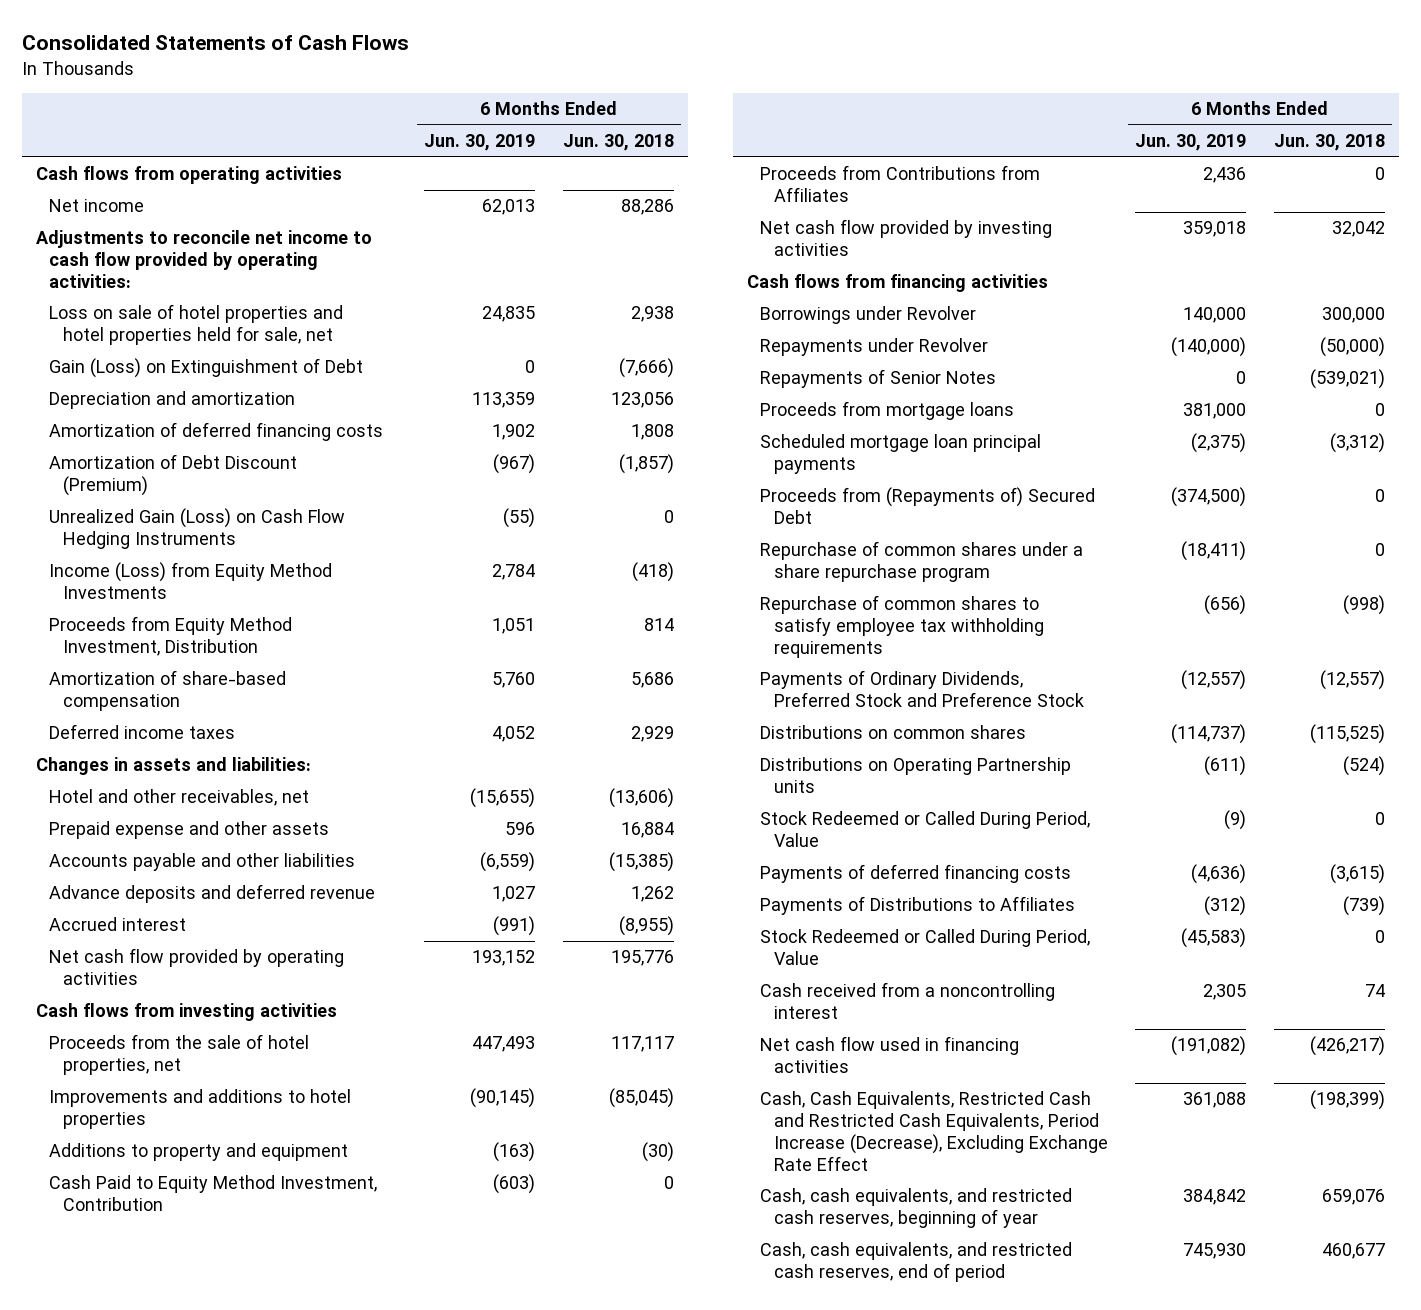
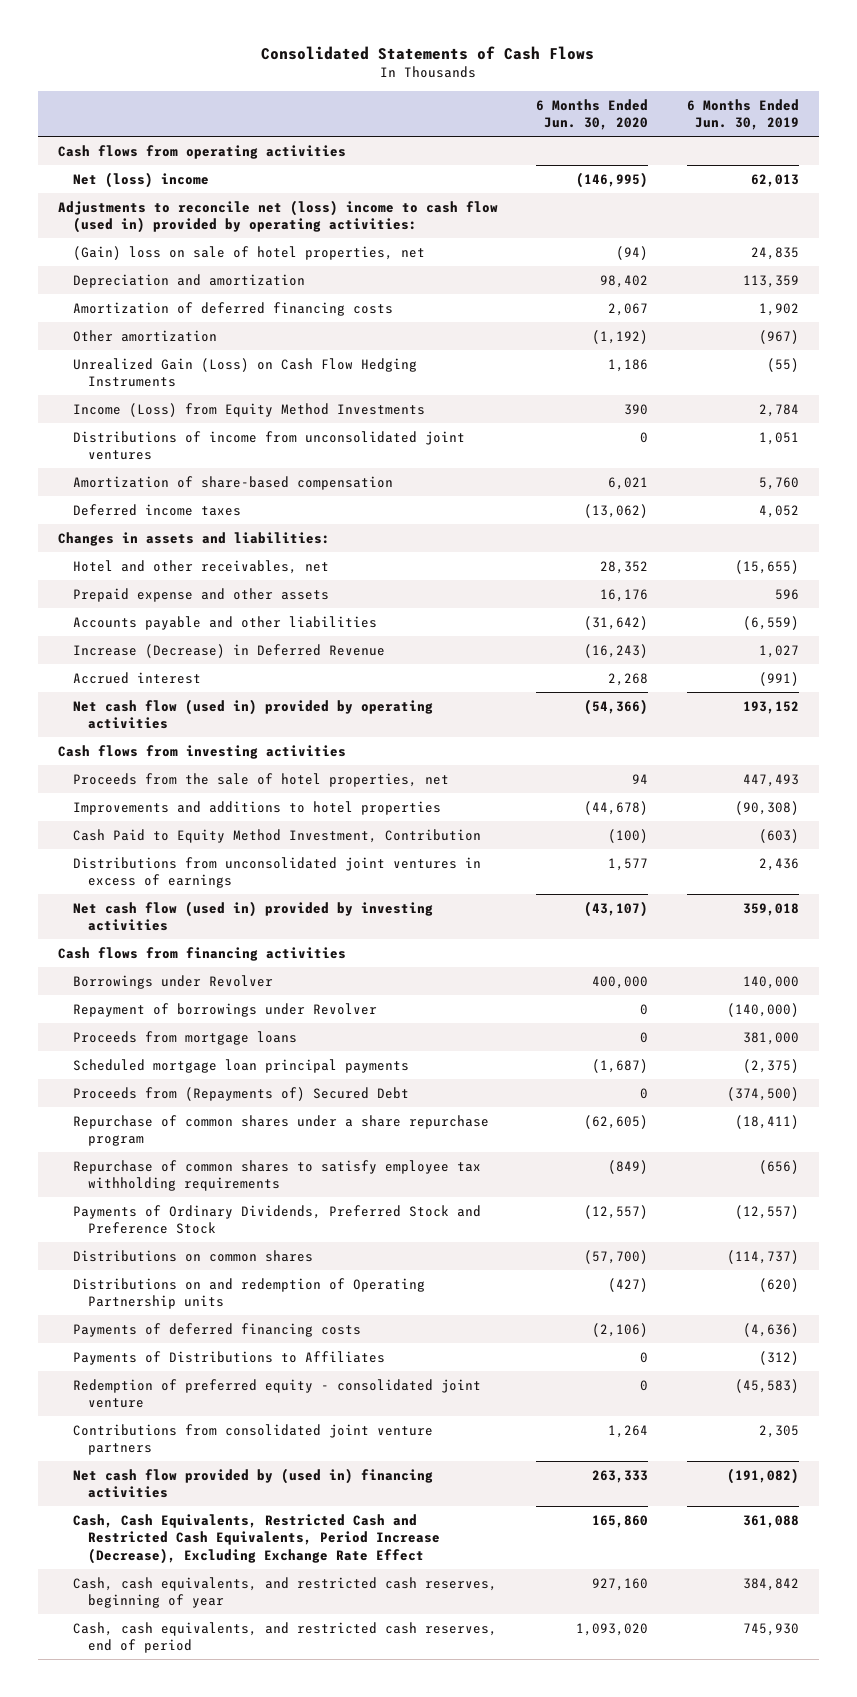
- | 6 Months Ended Jun. 30, 2019 | 6 Months Ended Jun. 30, 2018
+ | 6 Months Ended Jun. 30, 2020 | 6 Months Ended Jun. 30, 2019
- Net income | 62,013 | 88,286
- Adjustments to reconcile net income to cash flow provided by operating activities:
- Loss on sale of hotel properties and hotel properties held for sale, net | 24,835 | 2,938
- Gain (Loss) on Extinguishment of Debt | 0 | (7,666)
+ Net (loss) income | (146,995) | 62,013
+ Adjustments to reconcile net (loss) income to cash flow (used in) provided by operating activities:
+ (Gain) loss on sale of hotel properties, net | (94) | 24,835
- Amortization of Debt Discount (Premium) | (967) | (1,857)
+ Other amortization | (1,192) | (967)
- Proceeds from Equity Method Investment, Distribution | 1,051 | 814
+ Distributions of income from unconsolidated joint ventures | 0 | 1,051
- Advance deposits and deferred revenue | 1,027 | 1,262
+ Increase (Decrease) in Deferred Revenue | (16,243) | 1,027
- Net cash flow provided by operating activities | 193,152 | 195,776
+ Net cash flow (used in) provided by operating activities | (54,366) | 193,152
- Improvements and additions to hotel properties | (90,145) | (85,045)
- Additions to property and equipment | (163) | (30)
+ Improvements and additions to hotel properties | (44,678) | (90,308)
- Proceeds from Contributions from Affiliates | 2,436 | 0
- Net cash flow provided by investing activities | 359,018 | 32,042
+ Distributions from unconsolidated joint ventures in excess of earnings | 1,577 | 2,436
+ Net cash flow (used in) provided by investing activities | (43,107) | 359,018
- Repayments under Revolver | (140,000) | (50,000)
- Repayments of Senior Notes | 0 | (539,021)
+ Repayment of borrowings under Revolver | 0 | (140,000)
- Distributions on Operating Partnership units | (611) | (524)
- Stock Redeemed or Called During Period, Value | (9) | 0
+ Distributions on and redemption of Operating Partnership units | (427) | (620)
- Stock Redeemed or Called During Period, Value | (45,583) | 0
- Cash received from a noncontrolling interest | 2,305 | 74
- Net cash flow used in financing activities | (191,082) | (426,217)
+ Redemption of preferred equity - consolidated joint venture | 0 | (45,583)
+ Contributions from consolidated joint venture partners | 1,264 | 2,305
+ Net cash flow provided by (used in) financing activities | 263,333 | (191,082)

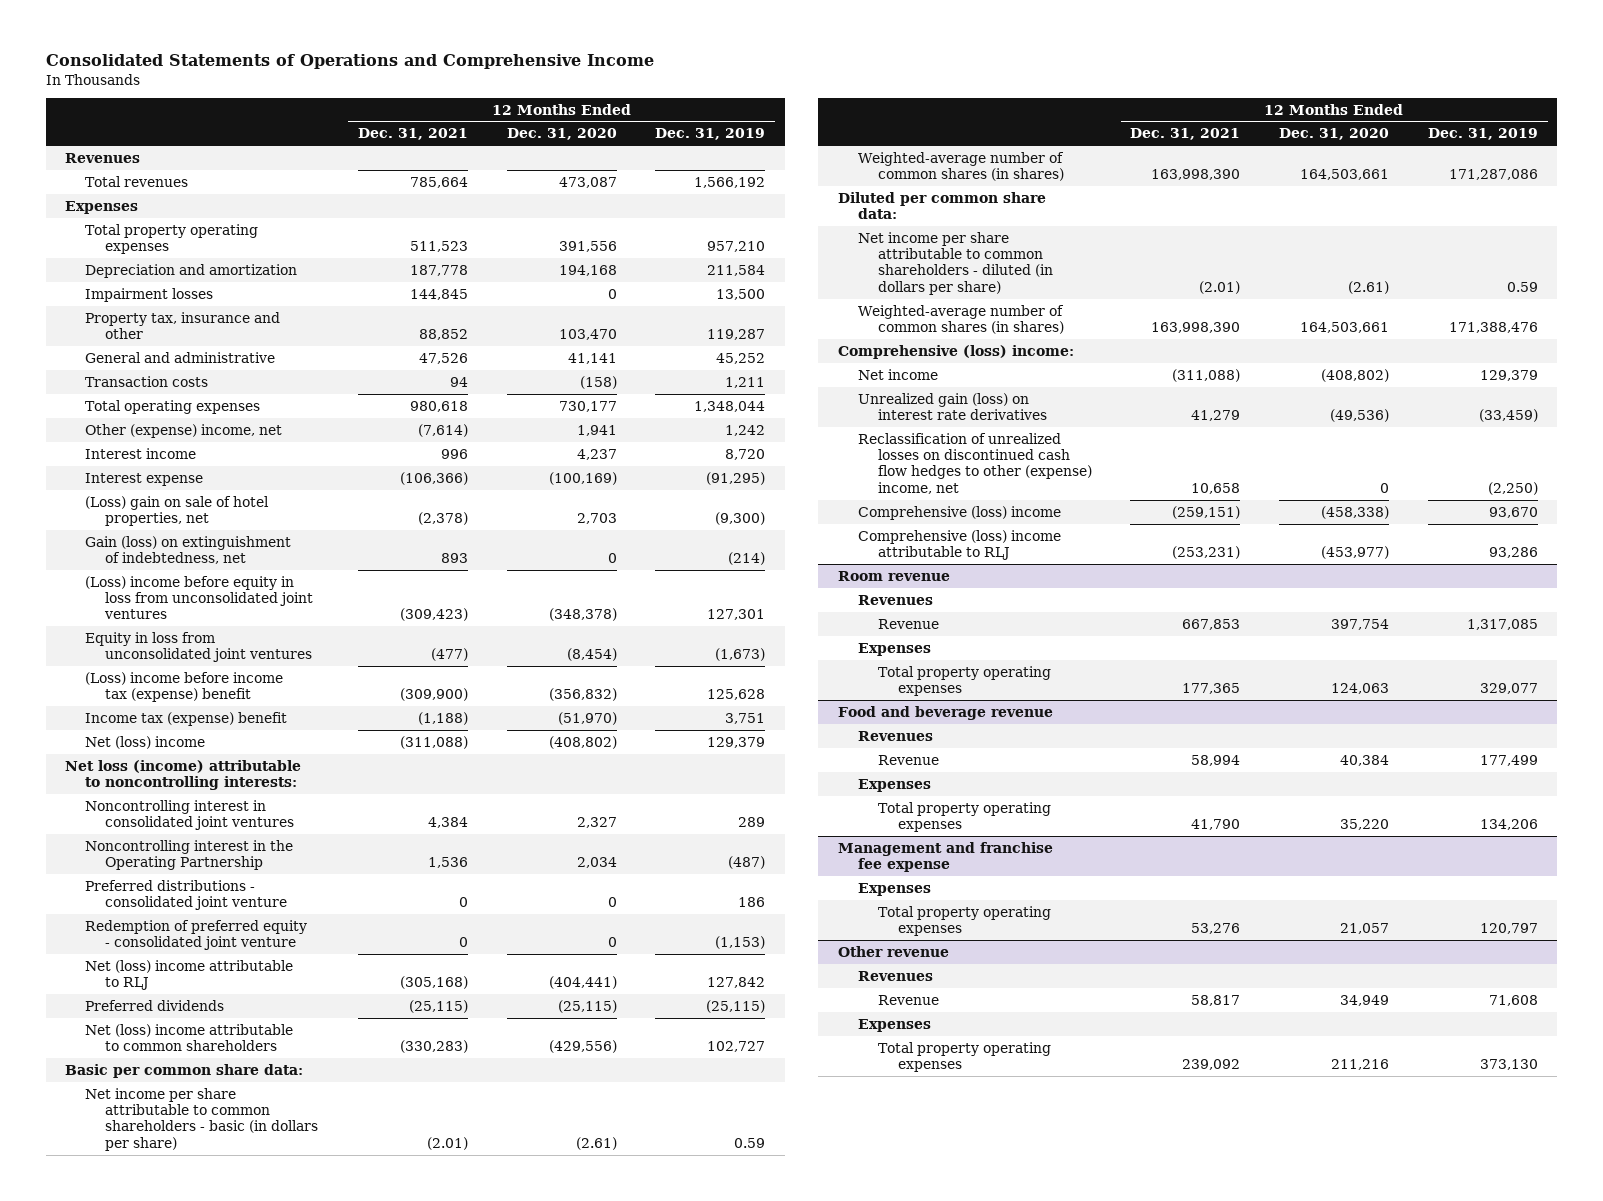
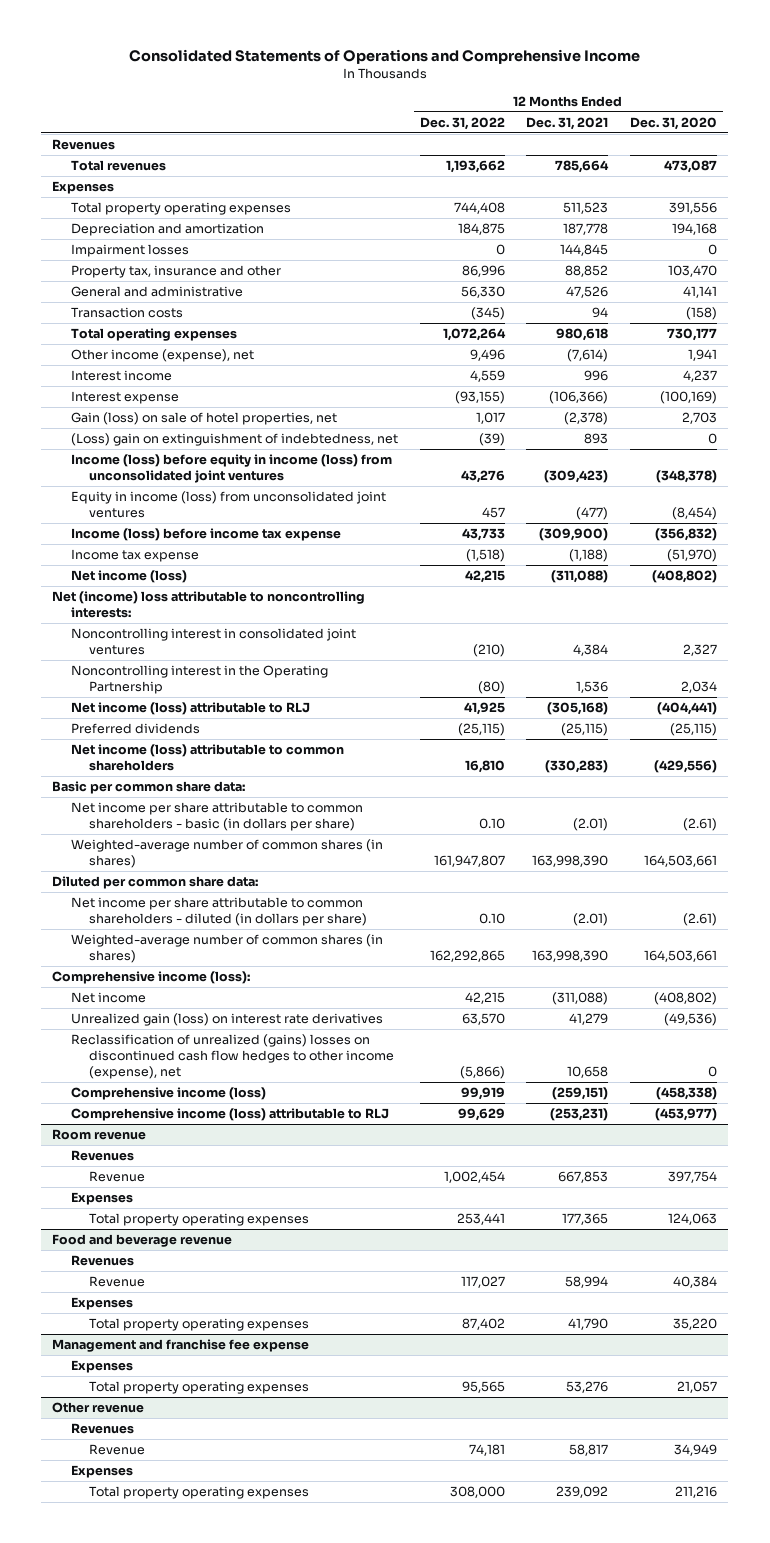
- | 12 Months Ended Dec. 31, 2021 | 12 Months Ended Dec. 31, 2020 | 12 Months Ended Dec. 31, 2019
+ | 12 Months Ended Dec. 31, 2022 | 12 Months Ended Dec. 31, 2021 | 12 Months Ended Dec. 31, 2020
- Other (expense) income, net | (7,614) | 1,941 | 1,242
+ Other income (expense), net | 9,496 | (7,614) | 1,941
- (Loss) gain on sale of hotel properties, net | (2,378) | 2,703 | (9,300)
- Gain (loss) on extinguishment of indebtedness, net | 893 | 0 | (214)
- (Loss) income before equity in loss from unconsolidated joint ventures | (309,423) | (348,378) | 127,301
- Equity in loss from unconsolidated joint ventures | (477) | (8,454) | (1,673)
- (Loss) income before income tax (expense) benefit | (309,900) | (356,832) | 125,628
- Income tax (expense) benefit | (1,188) | (51,970) | 3,751
- Net (loss) income | (311,088) | (408,802) | 129,379
- Net loss (income) attributable to noncontrolling interests:
+ Gain (loss) on sale of hotel properties, net | 1,017 | (2,378) | 2,703
+ (Loss) gain on extinguishment of indebtedness, net | (39) | 893 | 0
+ Income (loss) before equity in income (loss) from unconsolidated joint ventures | 43,276 | (309,423) | (348,378)
+ Equity in income (loss) from unconsolidated joint ventures | 457 | (477) | (8,454)
+ Income (loss) before income tax expense | 43,733 | (309,900) | (356,832)
+ Income tax expense | (1,518) | (1,188) | (51,970)
+ Net income (loss) | 42,215 | (311,088) | (408,802)
+ Net (income) loss attributable to noncontrolling interests:
- Preferred distributions - consolidated joint venture | 0 | 0 | 186
- Redemption of preferred equity - consolidated joint venture | 0 | 0 | (1,153)
- Net (loss) income attributable to RLJ | (305,168) | (404,441) | 127,842
+ Net income (loss) attributable to RLJ | 41,925 | (305,168) | (404,441)
- Net (loss) income attributable to common shareholders | (330,283) | (429,556) | 102,727
+ Net income (loss) attributable to common shareholders | 16,810 | (330,283) | (429,556)
- Comprehensive (loss) income:
+ Comprehensive income (loss):
- Reclassification of unrealized losses on discontinued cash flow hedges to other (expense) income, net | 10,658 | 0 | (2,250)
- Comprehensive (loss) income | (259,151) | (458,338) | 93,670
- Comprehensive (loss) income attributable to RLJ | (253,231) | (453,977) | 93,286
+ Reclassification of unrealized (gains) losses on discontinued cash flow hedges to other income (expense), net | (5,866) | 10,658 | 0
+ Comprehensive income (loss) | 99,919 | (259,151) | (458,338)
+ Comprehensive income (loss) attributable to RLJ | 99,629 | (253,231) | (453,977)

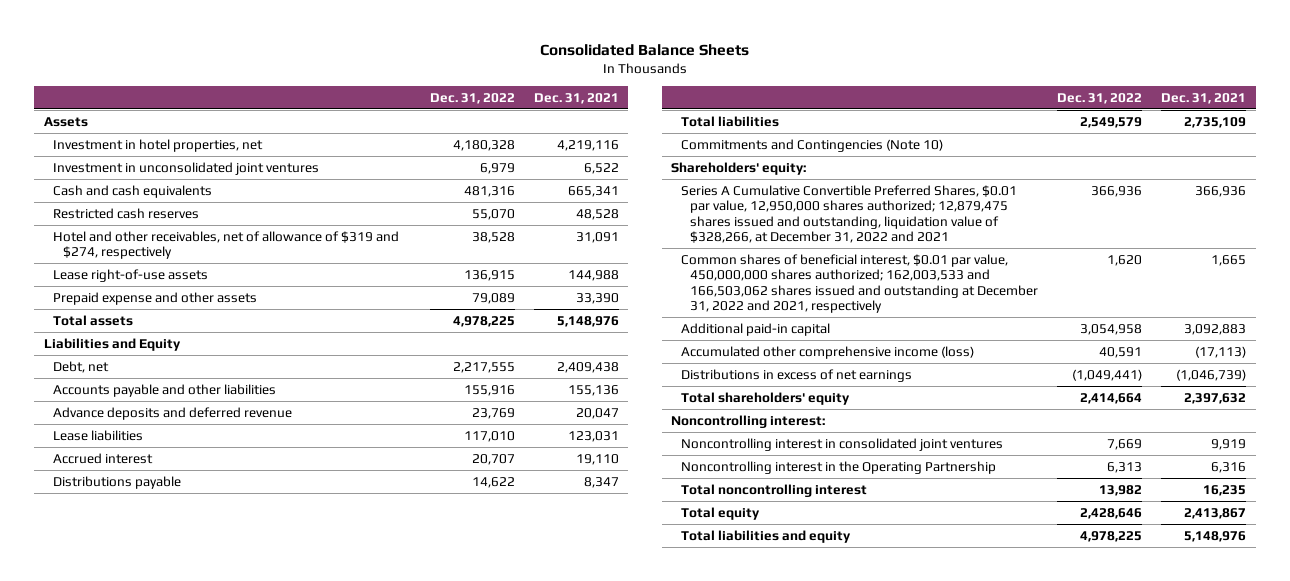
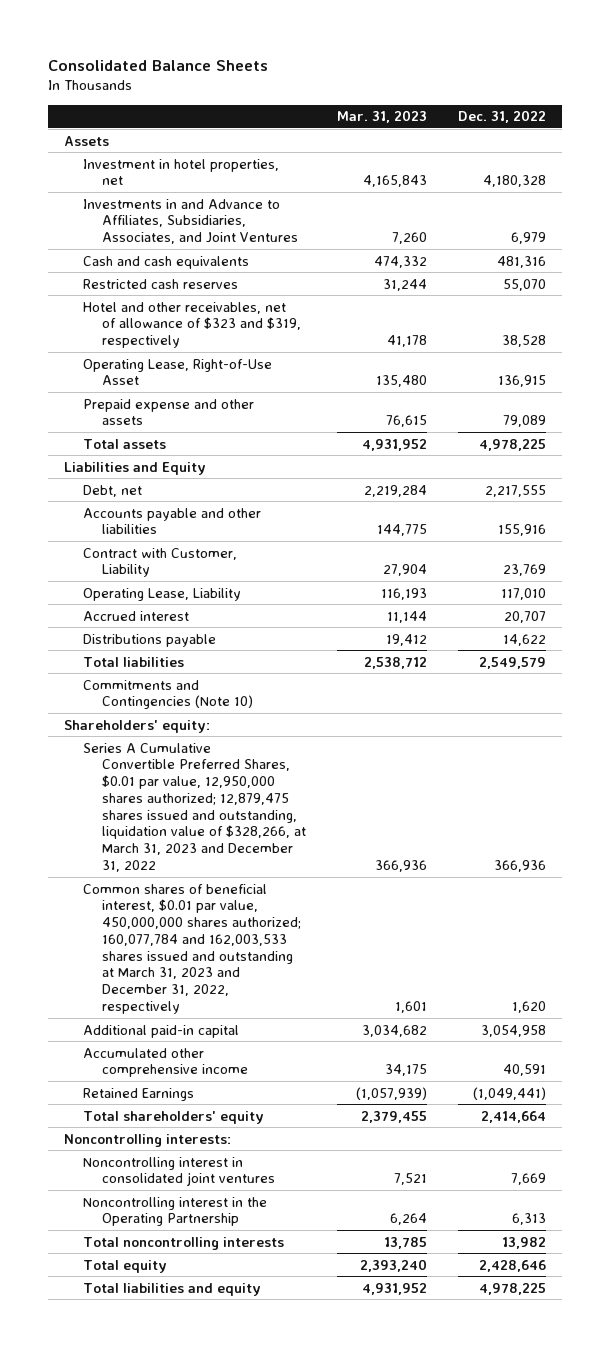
- | Dec. 31, 2022 | Dec. 31, 2021
+ | Mar. 31, 2023 | Dec. 31, 2022
- Investment in unconsolidated joint ventures | 6,979 | 6,522
+ Investments in and Advance to Affiliates, Subsidiaries, Associates, and Joint Ventures | 7,260 | 6,979
- Hotel and other receivables, net of allowance of $319 and $274, respectively | 38,528 | 31,091
- Lease right-of-use assets | 136,915 | 144,988
+ Hotel and other receivables, net of allowance of $323 and $319, respectively | 41,178 | 38,528
+ Operating Lease, Right-of-Use Asset | 135,480 | 136,915
- Advance deposits and deferred revenue | 23,769 | 20,047
- Lease liabilities | 117,010 | 123,031
+ Contract with Customer, Liability | 27,904 | 23,769
+ Operating Lease, Liability | 116,193 | 117,010
- Series A Cumulative Convertible Preferred Shares, $0.01 par value, 12,950,000 shares authorized; 12,879,475 shares issued and outstanding, liquidation value of $328,266, at December 31, 2022 and 2021 | 366,936 | 366,936
- Common shares of beneficial interest, $0.01 par value, 450,000,000 shares authorized; 162,003,533 and 166,503,062 shares issued and outstanding at December 31, 2022 and 2021, respectively | 1,620 | 1,665
+ Series A Cumulative Convertible Preferred Shares, $0.01 par value, 12,950,000 shares authorized; 12,879,475 shares issued and outstanding, liquidation value of $328,266, at March 31, 2023 and December 31, 2022 | 366,936 | 366,936
+ Common shares of beneficial interest, $0.01 par value, 450,000,000 shares authorized; 160,077,784 and 162,003,533 shares issued and outstanding at March 31, 2023 and December 31, 2022, respectively | 1,601 | 1,620
- Accumulated other comprehensive income (loss) | 40,591 | (17,113)
- Distributions in excess of net earnings | (1,049,441) | (1,046,739)
+ Accumulated other comprehensive income | 34,175 | 40,591
+ Retained Earnings | (1,057,939) | (1,049,441)
- Noncontrolling interest:
+ Noncontrolling interests:
- Total noncontrolling interest | 13,982 | 16,235
+ Total noncontrolling interests | 13,785 | 13,982

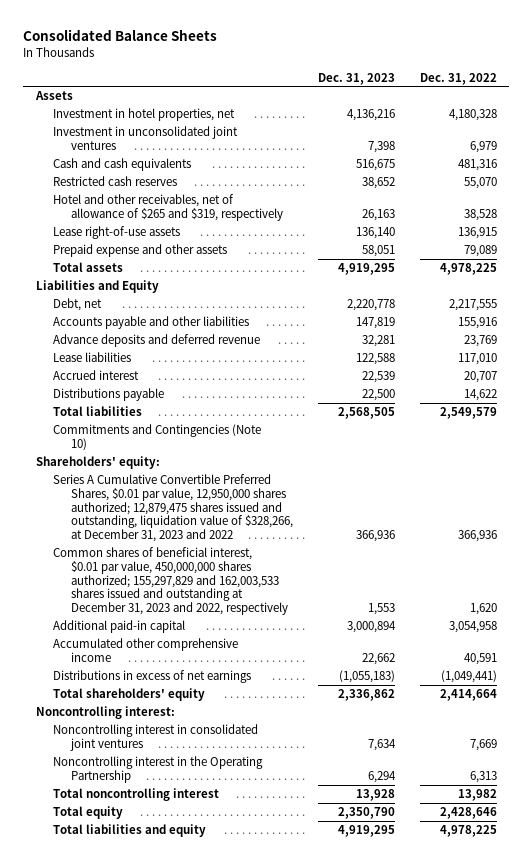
- | Mar. 31, 2023 | Dec. 31, 2022
+ | Dec. 31, 2023 | Dec. 31, 2022
- Investments in and Advance to Affiliates, Subsidiaries, Associates, and Joint Ventures | 7,260 | 6,979
+ Investment in unconsolidated joint ventures | 7,398 | 6,979
- Hotel and other receivables, net of allowance of $323 and $319, respectively | 41,178 | 38,528
- Operating Lease, Right-of-Use Asset | 135,480 | 136,915
+ Hotel and other receivables, net of allowance of $265 and $319, respectively | 26,163 | 38,528
+ Lease right-of-use assets | 136,140 | 136,915
- Contract with Customer, Liability | 27,904 | 23,769
- Operating Lease, Liability | 116,193 | 117,010
+ Advance deposits and deferred revenue | 32,281 | 23,769
+ Lease liabilities | 122,588 | 117,010
- Series A Cumulative Convertible Preferred Shares, $0.01 par value, 12,950,000 shares authorized; 12,879,475 shares issued and outstanding, liquidation value of $328,266, at March 31, 2023 and December 31, 2022 | 366,936 | 366,936
- Common shares of beneficial interest, $0.01 par value, 450,000,000 shares authorized; 160,077,784 and 162,003,533 shares issued and outstanding at March 31, 2023 and December 31, 2022, respectively | 1,601 | 1,620
+ Series A Cumulative Convertible Preferred Shares, $0.01 par value, 12,950,000 shares authorized; 12,879,475 shares issued and outstanding, liquidation value of $328,266, at December 31, 2023 and 2022 | 366,936 | 366,936
+ Common shares of beneficial interest, $0.01 par value, 450,000,000 shares authorized; 155,297,829 and 162,003,533 shares issued and outstanding at December 31, 2023 and 2022, respectively | 1,553 | 1,620
- Retained Earnings | (1,057,939) | (1,049,441)
+ Distributions in excess of net earnings | (1,055,183) | (1,049,441)
- Noncontrolling interests:
+ Noncontrolling interest:
- Total noncontrolling interests | 13,785 | 13,982
+ Total noncontrolling interest | 13,928 | 13,982

